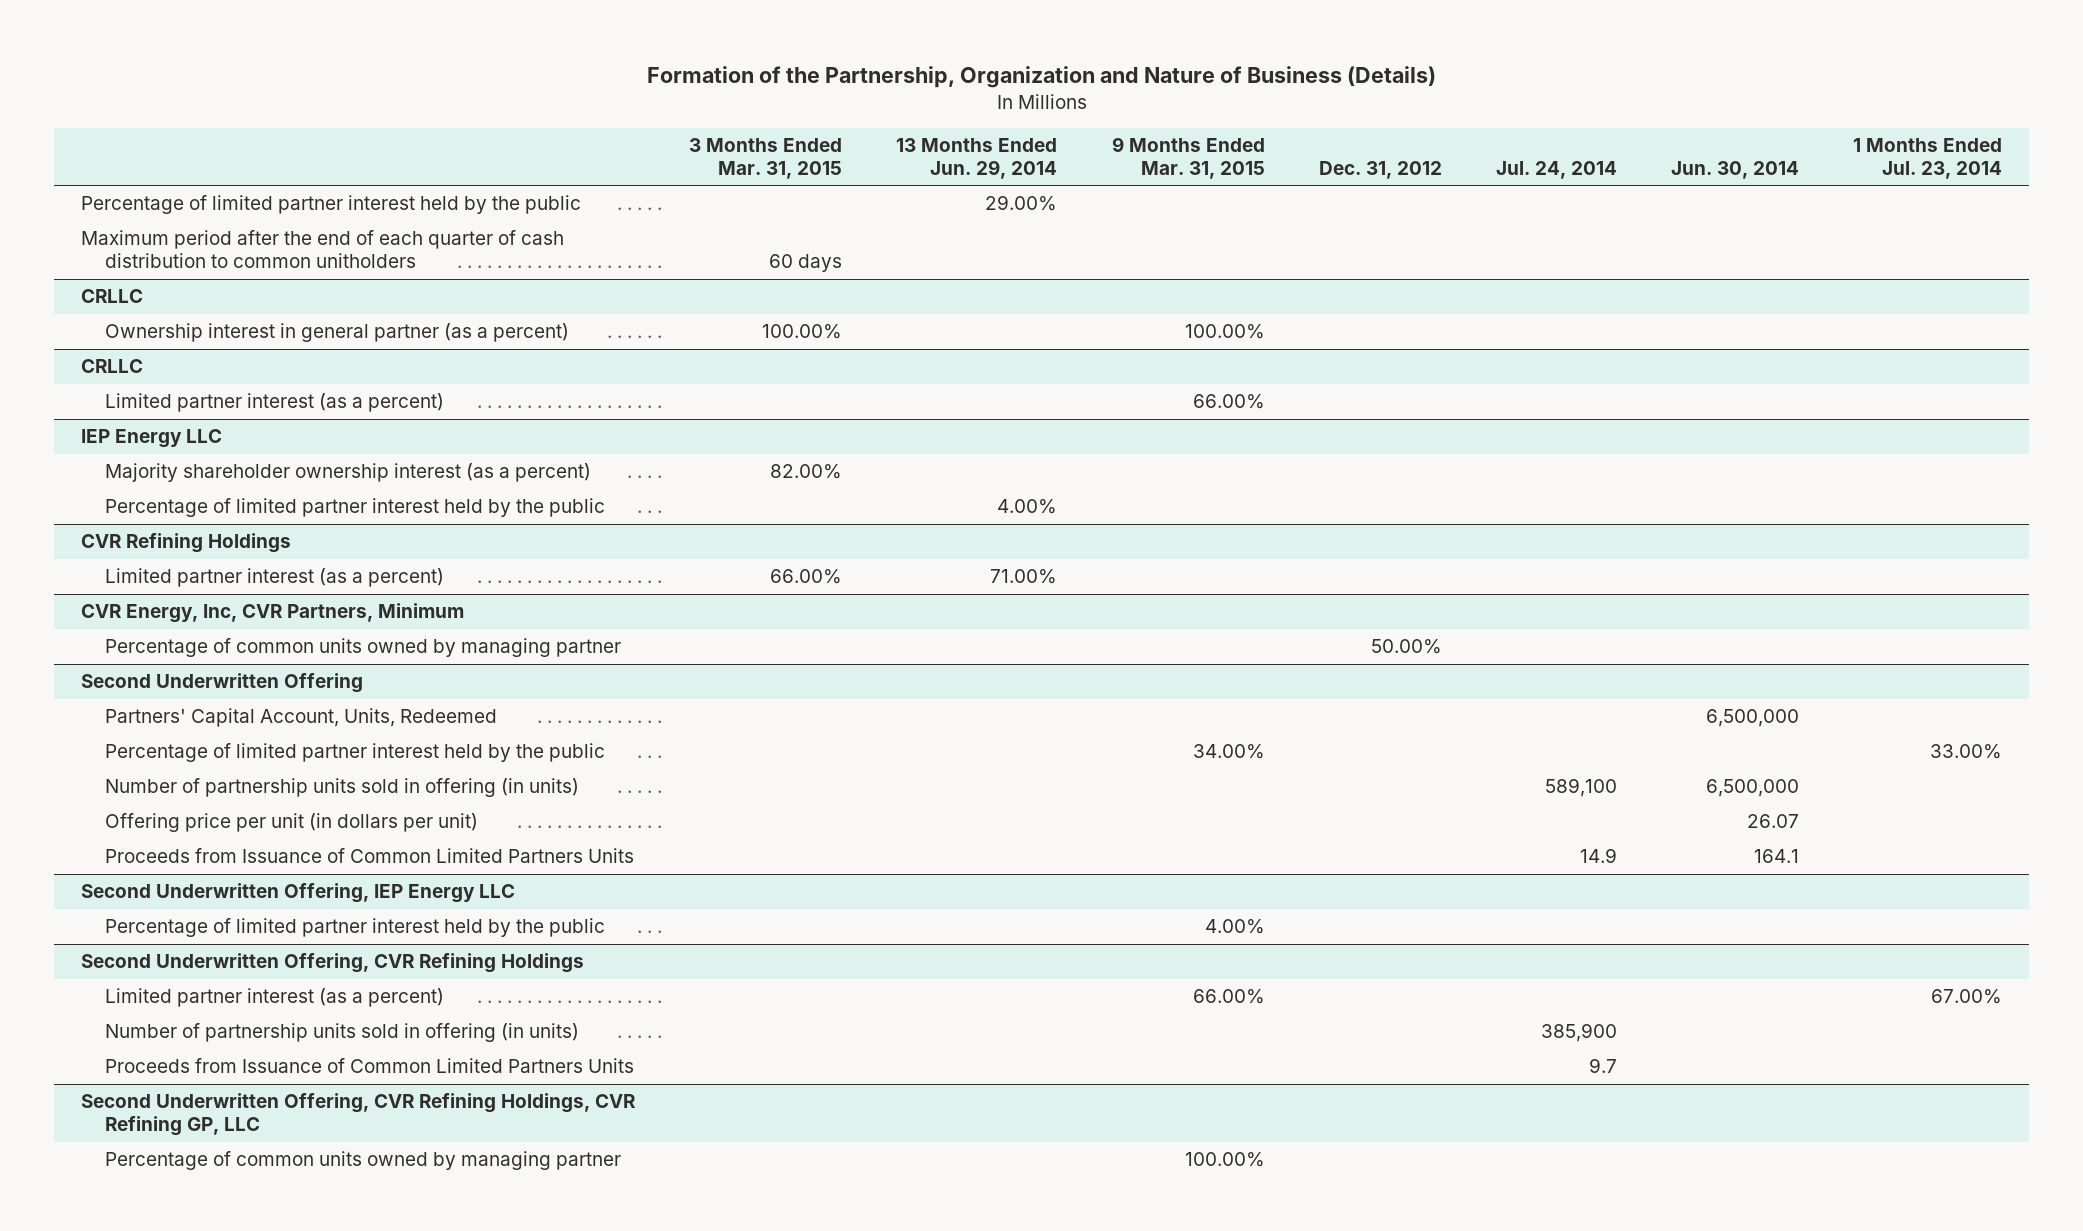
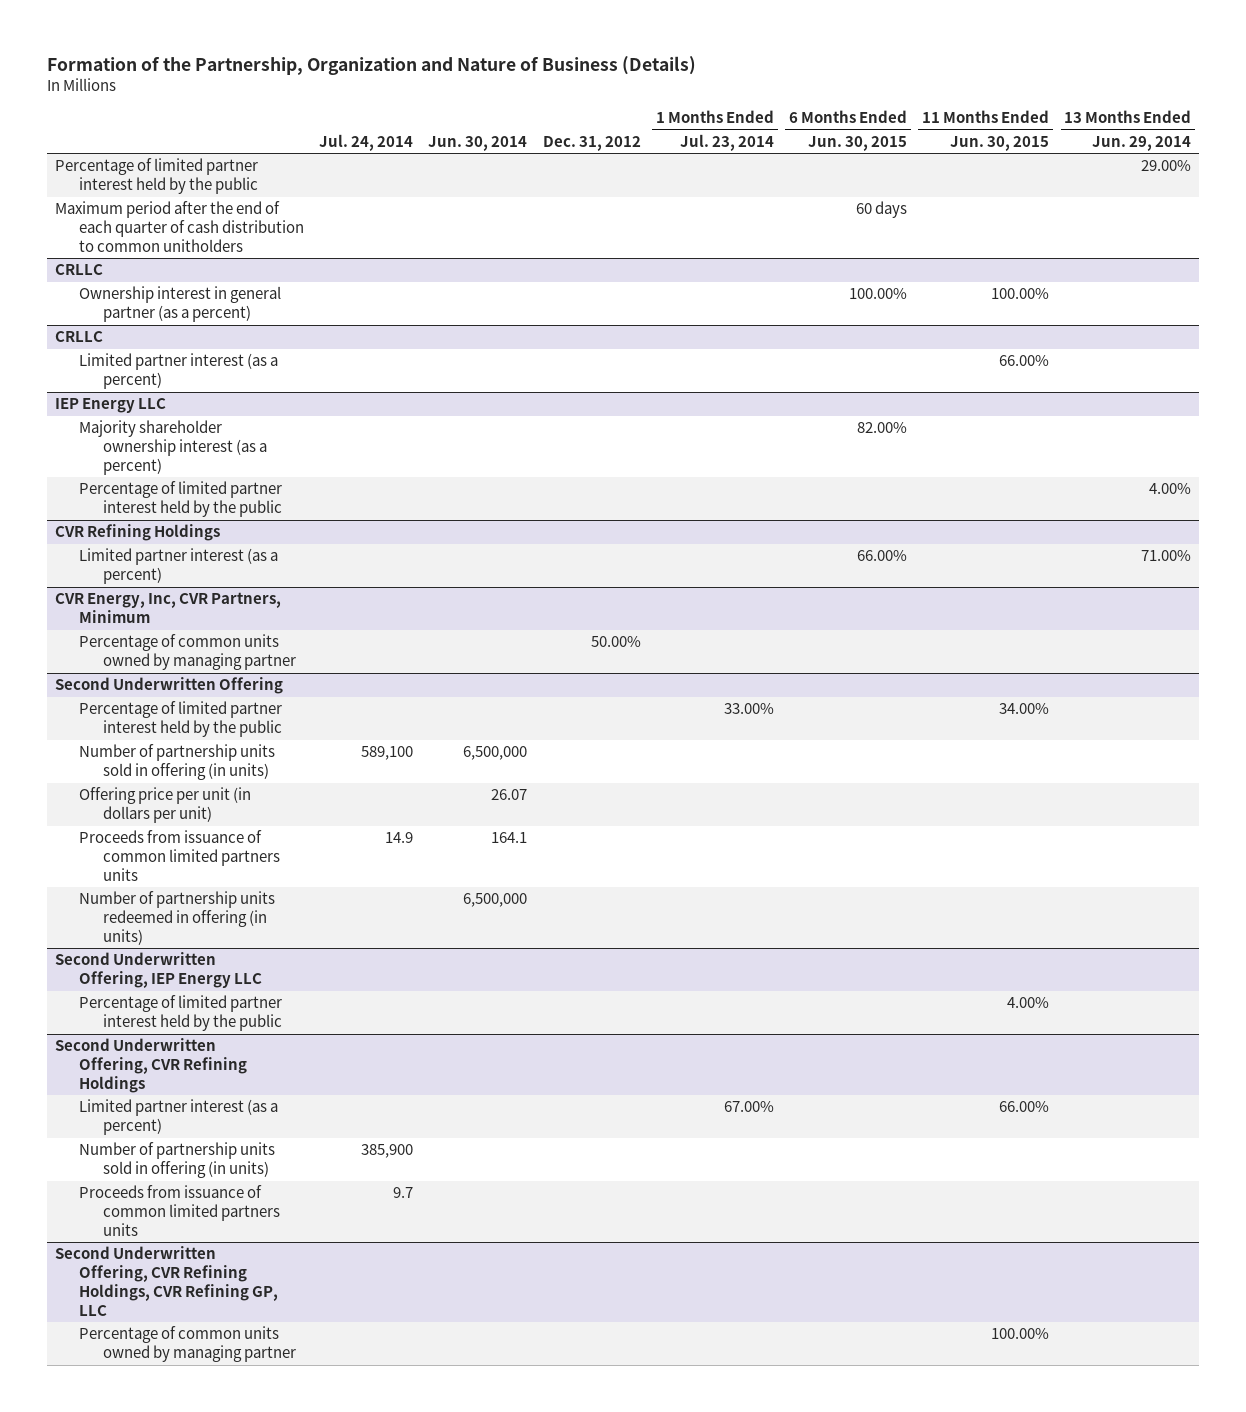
- | 3 Months Ended Mar. 31, 2015 | 13 Months Ended Jun. 29, 2014 | 9 Months Ended Mar. 31, 2015 | Dec. 31, 2012 | Jul. 24, 2014 | Jun. 30, 2014 | 1 Months Ended Jul. 23, 2014
+ | Jul. 24, 2014 | Jun. 30, 2014 | Dec. 31, 2012 | 1 Months Ended Jul. 23, 2014 | 6 Months Ended Jun. 30, 2015 | 11 Months Ended Jun. 30, 2015 | 13 Months Ended Jun. 29, 2014
@ Second Underwritten Offering
- Partners' Capital Account, Units, Redeemed | | | | | | 6,500,000 |
- Proceeds from Issuance of Common Limited Partners Units | | | | | 14.9 | 164.1 |
+ Proceeds from issuance of common limited partners units | 14.9 | 164.1 | | | | |
+ Number of partnership units redeemed in offering (in units) | | 6,500,000 | | | | |
@ Second Underwritten Offering, CVR Refining Holdings
- Proceeds from Issuance of Common Limited Partners Units | | | | | 9.7 | |
+ Proceeds from issuance of common limited partners units | 9.7 | | | | | |

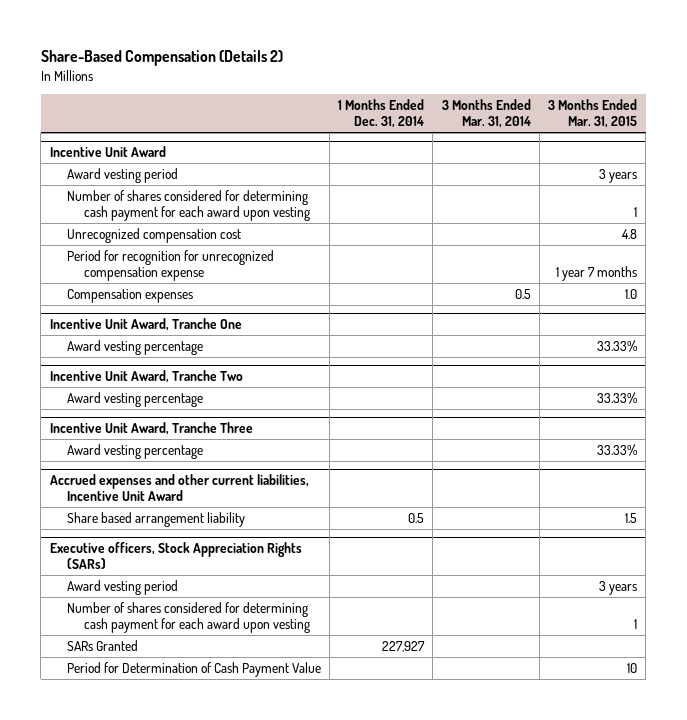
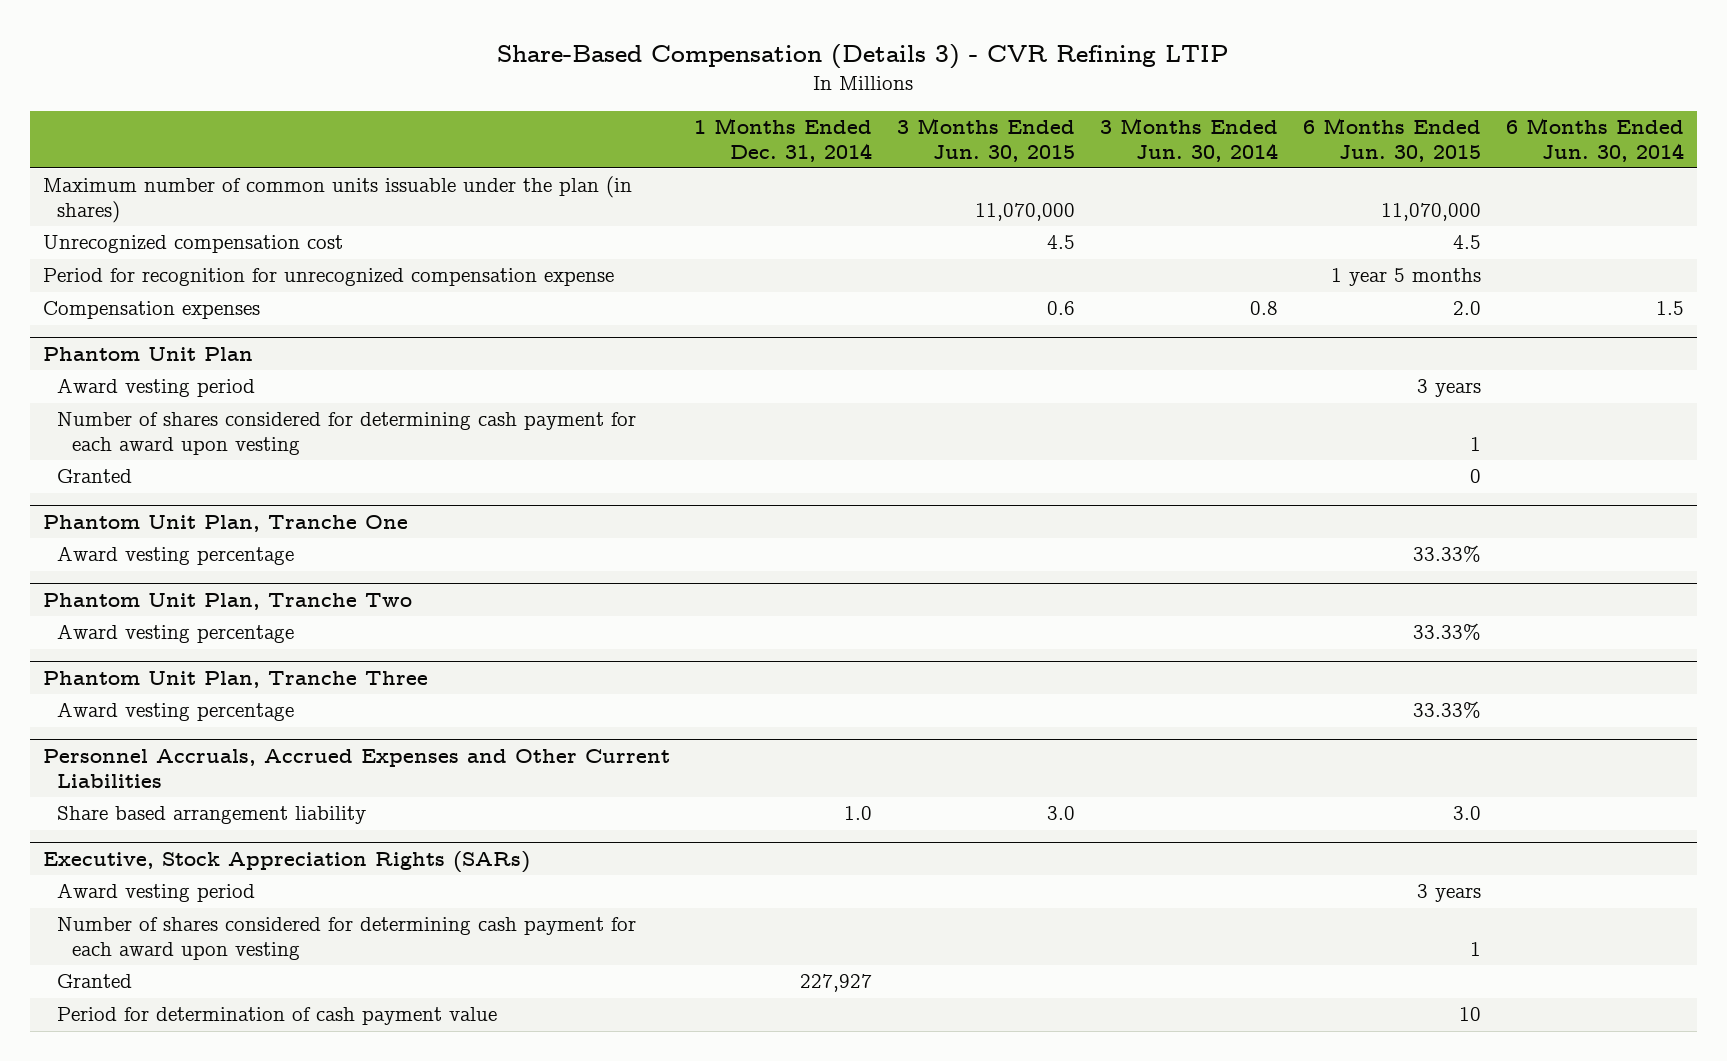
- Share-Based Compensation (Details 2)
+ Share-Based Compensation (Details 3) - CVR Refining LTIP
- | 1 Months Ended Dec. 31, 2014 | 3 Months Ended Mar. 31, 2014 | 3 Months Ended Mar. 31, 2015
+ | 1 Months Ended Dec. 31, 2014 | 3 Months Ended Jun. 30, 2015 | 3 Months Ended Jun. 30, 2014 | 6 Months Ended Jun. 30, 2015 | 6 Months Ended Jun. 30, 2014
- Incentive Unit Award
- Award vesting period | | | 3 years
- Number of shares considered for determining cash payment for each award upon vesting | | | 1
- Unrecognized compensation cost | | | 4.8
- Period for recognition for unrecognized compensation expense | | | 1 year 7 months
- Compensation expenses | | 0.5 | 1.0
- Incentive Unit Award, Tranche One
- Award vesting percentage | | | 33.33%
- Incentive Unit Award, Tranche Two
- Award vesting percentage | | | 33.33%
- Incentive Unit Award, Tranche Three
- Award vesting percentage | | | 33.33%
- Accrued expenses and other current liabilities, Incentive Unit Award
- Share based arrangement liability | 0.5 | | 1.5
- Executive officers, Stock Appreciation Rights (SARs)
+ Maximum number of common units issuable under the plan (in shares) | | 11,070,000 | | 11,070,000 |
+ Unrecognized compensation cost | | 4.5 | | 4.5 |
+ Period for recognition for unrecognized compensation expense | | | | 1 year 5 months |
+ Compensation expenses | | 0.6 | 0.8 | 2.0 | 1.5
+ Phantom Unit Plan
+ Award vesting period | | | | 3 years |
+ Number of shares considered for determining cash payment for each award upon vesting | | | | 1 |
+ Granted | | | | 0 |
+ Phantom Unit Plan, Tranche One
+ Award vesting percentage | | | | 33.33% |
+ Phantom Unit Plan, Tranche Two
+ Award vesting percentage | | | | 33.33% |
+ Phantom Unit Plan, Tranche Three
+ Award vesting percentage | | | | 33.33% |
+ Personnel Accruals, Accrued Expenses and Other Current Liabilities
+ Share based arrangement liability | 1.0 | 3.0 | | 3.0 |
+ Executive, Stock Appreciation Rights (SARs)
- SARs Granted | 227,927 | |
- Period for Determination of Cash Payment Value | | | 10
+ Granted | 227,927 | | | |
+ Period for determination of cash payment value | | | | 10 |

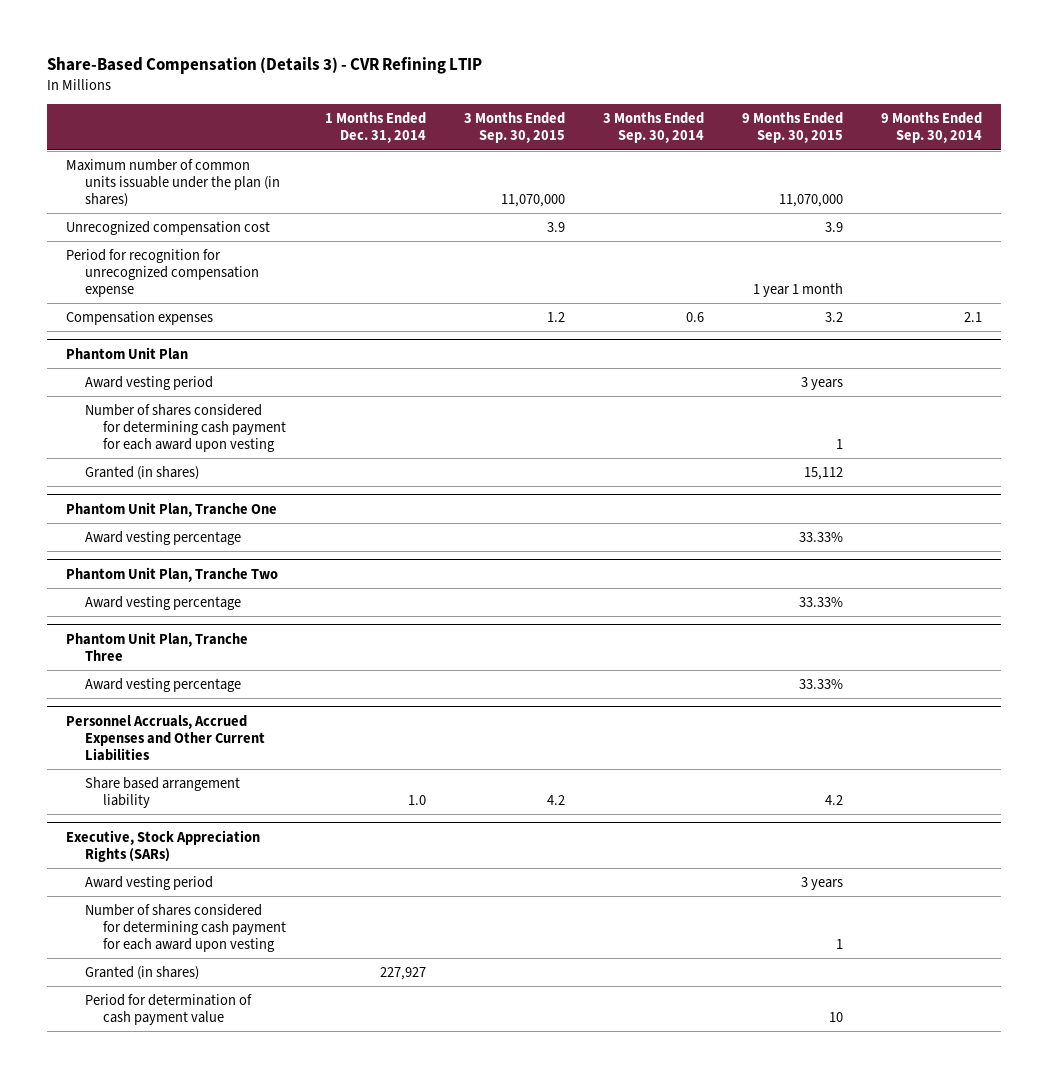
- | 1 Months Ended Dec. 31, 2014 | 3 Months Ended Jun. 30, 2015 | 3 Months Ended Jun. 30, 2014 | 6 Months Ended Jun. 30, 2015 | 6 Months Ended Jun. 30, 2014
+ | 1 Months Ended Dec. 31, 2014 | 3 Months Ended Sep. 30, 2015 | 3 Months Ended Sep. 30, 2014 | 9 Months Ended Sep. 30, 2015 | 9 Months Ended Sep. 30, 2014
@ Phantom Unit Plan
- Granted | | | | 0 |
+ Granted (in shares) | | | | 15,112 |
@ Executive, Stock Appreciation Rights (SARs)
- Granted | 227,927 | | | |
+ Granted (in shares) | 227,927 | | | |

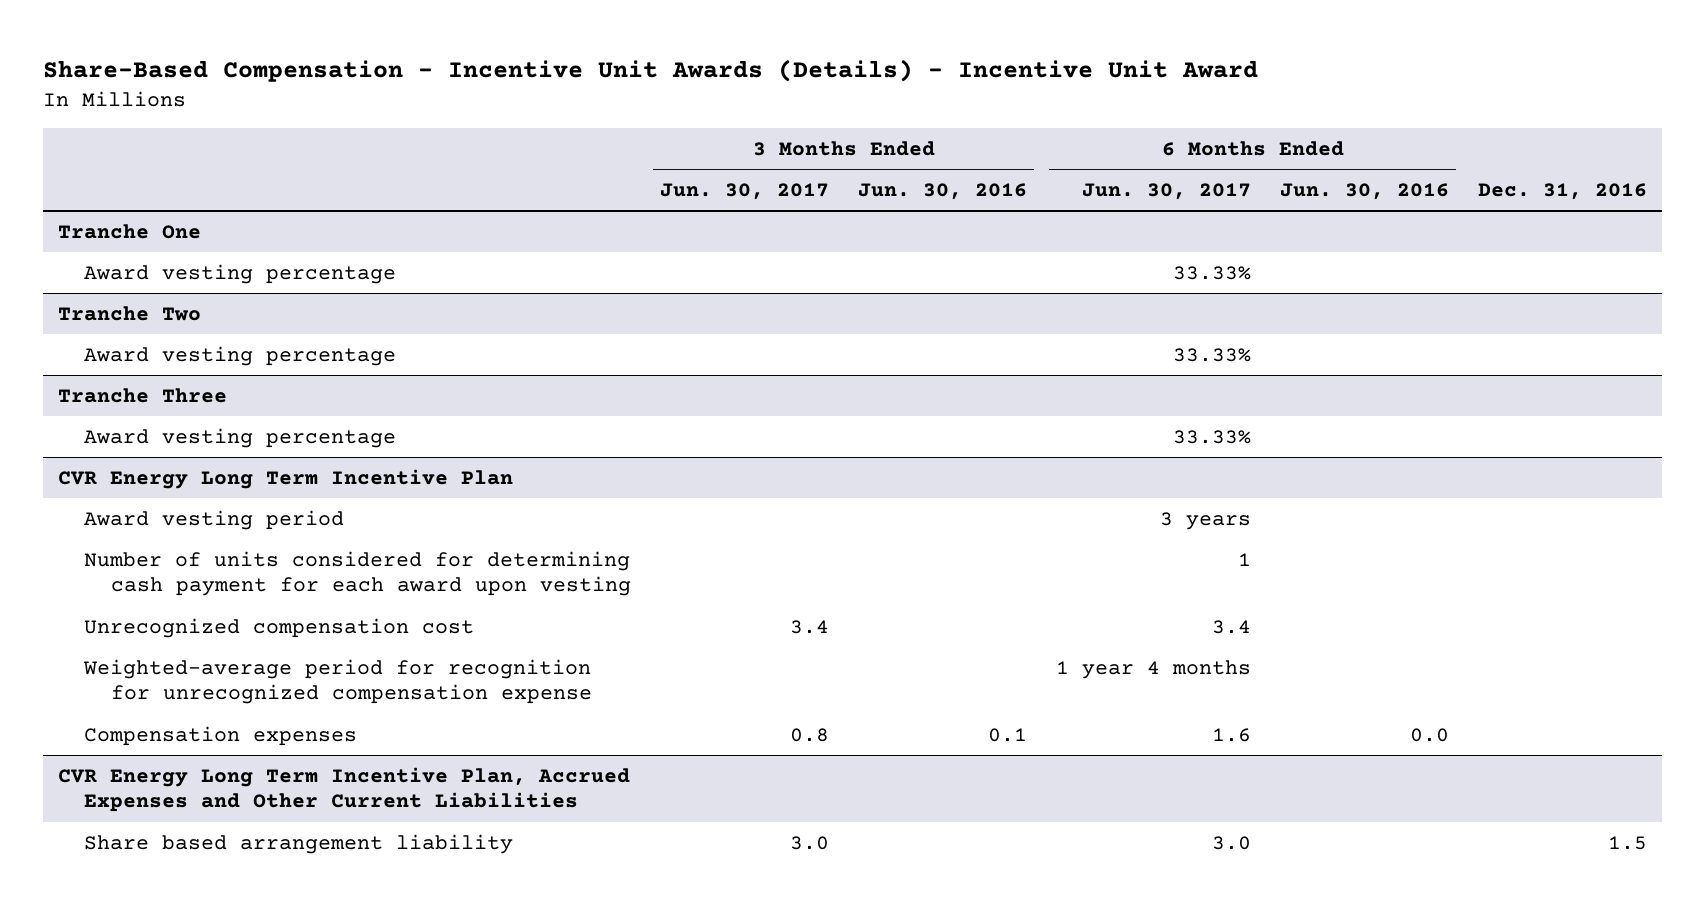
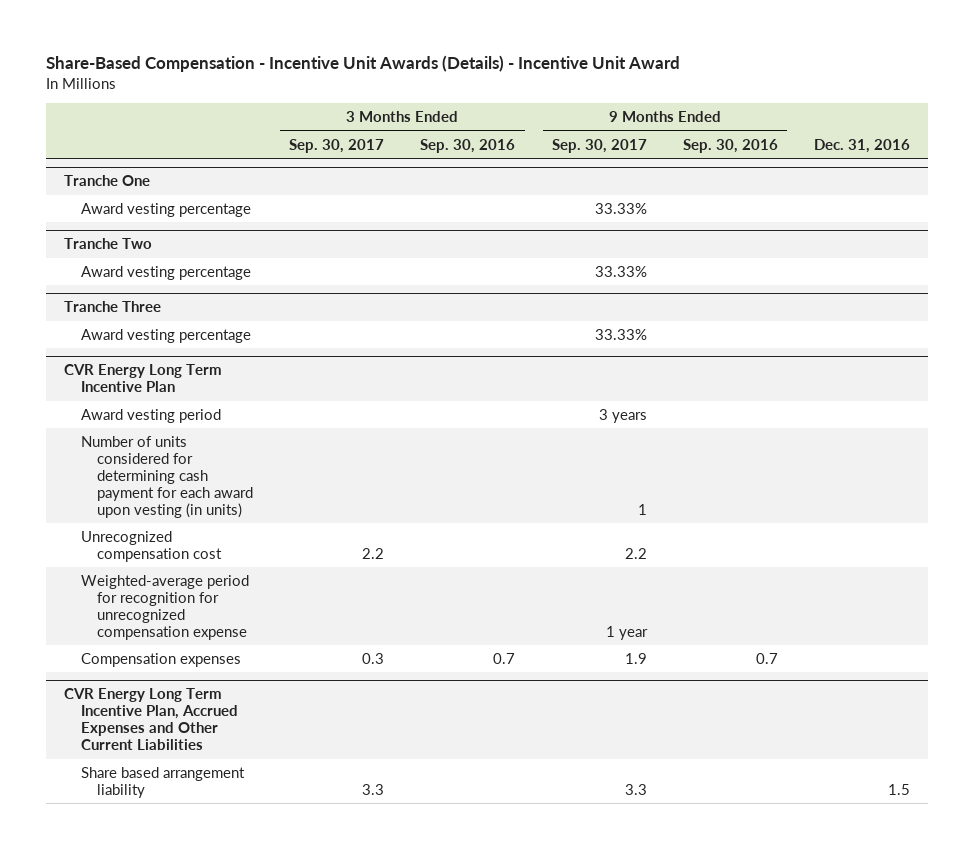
- | 3 Months Ended Jun. 30, 2017 | 3 Months Ended Jun. 30, 2016 | 6 Months Ended Jun. 30, 2017 | 6 Months Ended Jun. 30, 2016 | Dec. 31, 2016
+ | 3 Months Ended Sep. 30, 2017 | 3 Months Ended Sep. 30, 2016 | 9 Months Ended Sep. 30, 2017 | 9 Months Ended Sep. 30, 2016 | Dec. 31, 2016
@ CVR Energy Long Term Incentive Plan
- Number of units considered for determining cash payment for each award upon vesting | | | 1 | |
+ Number of units considered for determining cash payment for each award upon vesting (in units) | | | 1 | |

